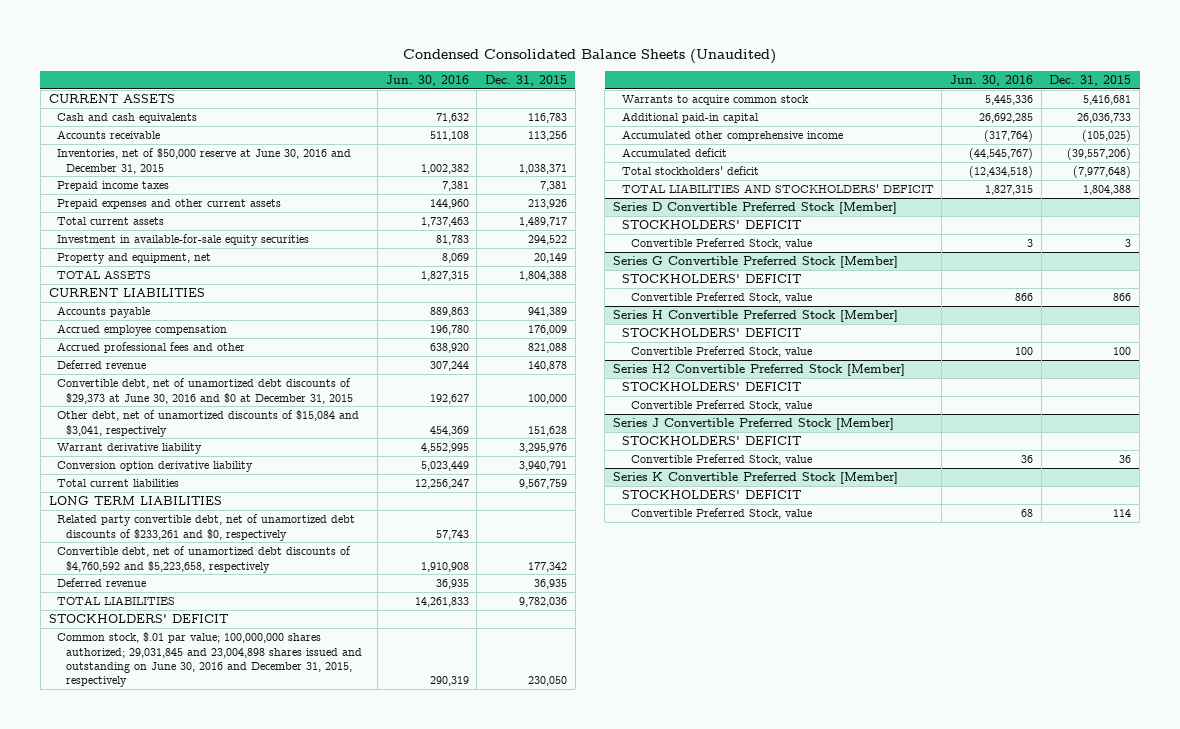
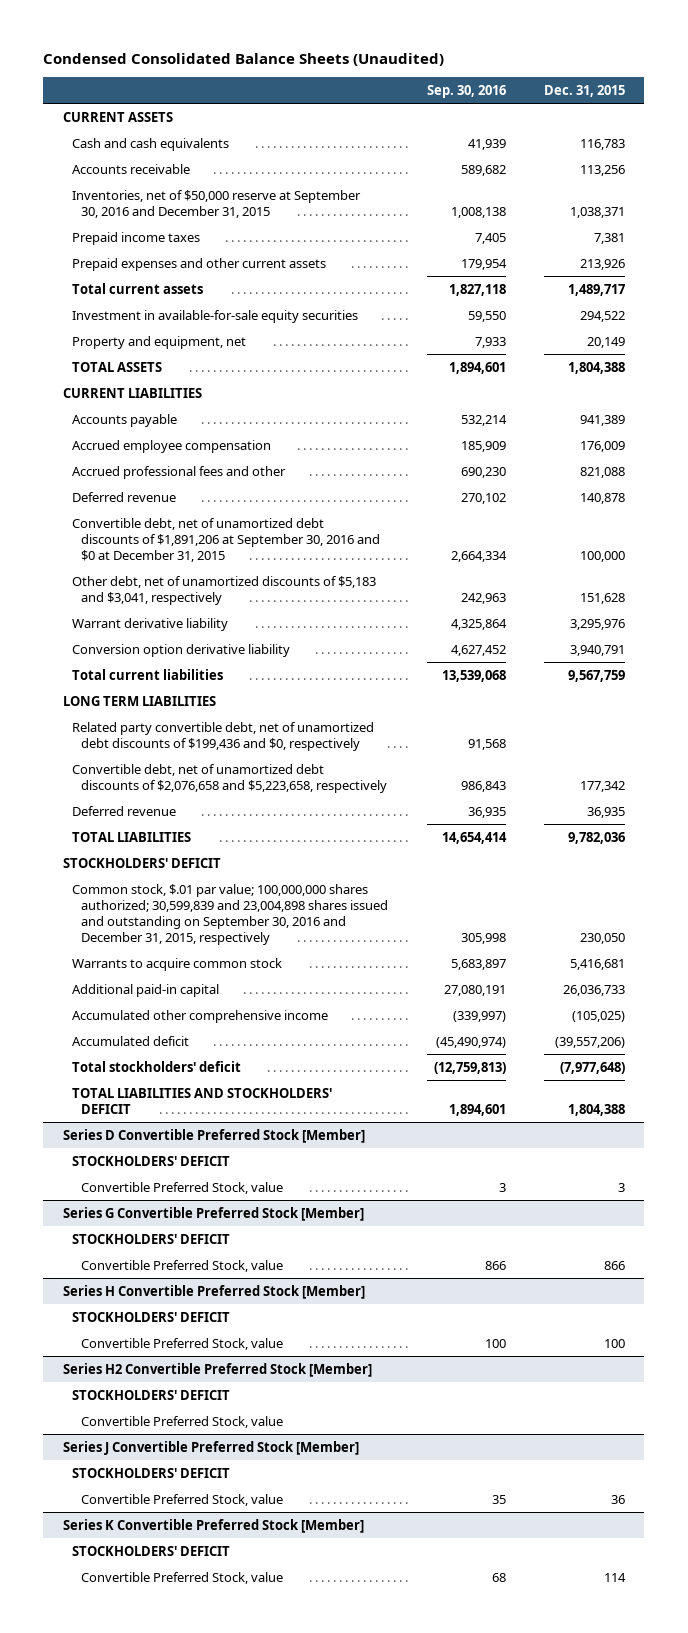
- | Jun. 30, 2016 | Dec. 31, 2015
+ | Sep. 30, 2016 | Dec. 31, 2015
- Inventories, net of $50,000 reserve at June 30, 2016 and December 31, 2015 | 1,002,382 | 1,038,371
+ Inventories, net of $50,000 reserve at September 30, 2016 and December 31, 2015 | 1,008,138 | 1,038,371
- Convertible debt, net of unamortized debt discounts of $29,373 at June 30, 2016 and $0 at December 31, 2015 | 192,627 | 100,000
- Other debt, net of unamortized discounts of $15,084 and $3,041, respectively | 454,369 | 151,628
+ Convertible debt, net of unamortized debt discounts of $1,891,206 at September 30, 2016 and $0 at December 31, 2015 | 2,664,334 | 100,000
+ Other debt, net of unamortized discounts of $5,183 and $3,041, respectively | 242,963 | 151,628
- Related party convertible debt, net of unamortized debt discounts of $233,261 and $0, respectively | 57,743 |
- Convertible debt, net of unamortized debt discounts of $4,760,592 and $5,223,658, respectively | 1,910,908 | 177,342
+ Related party convertible debt, net of unamortized debt discounts of $199,436 and $0, respectively | 91,568 |
+ Convertible debt, net of unamortized debt discounts of $2,076,658 and $5,223,658, respectively | 986,843 | 177,342
- Common stock, $.01 par value; 100,000,000 shares authorized; 29,031,845 and 23,004,898 shares issued and outstanding on June 30, 2016 and December 31, 2015, respectively | 290,319 | 230,050
+ Common stock, $.01 par value; 100,000,000 shares authorized; 30,599,839 and 23,004,898 shares issued and outstanding on September 30, 2016 and December 31, 2015, respectively | 305,998 | 230,050

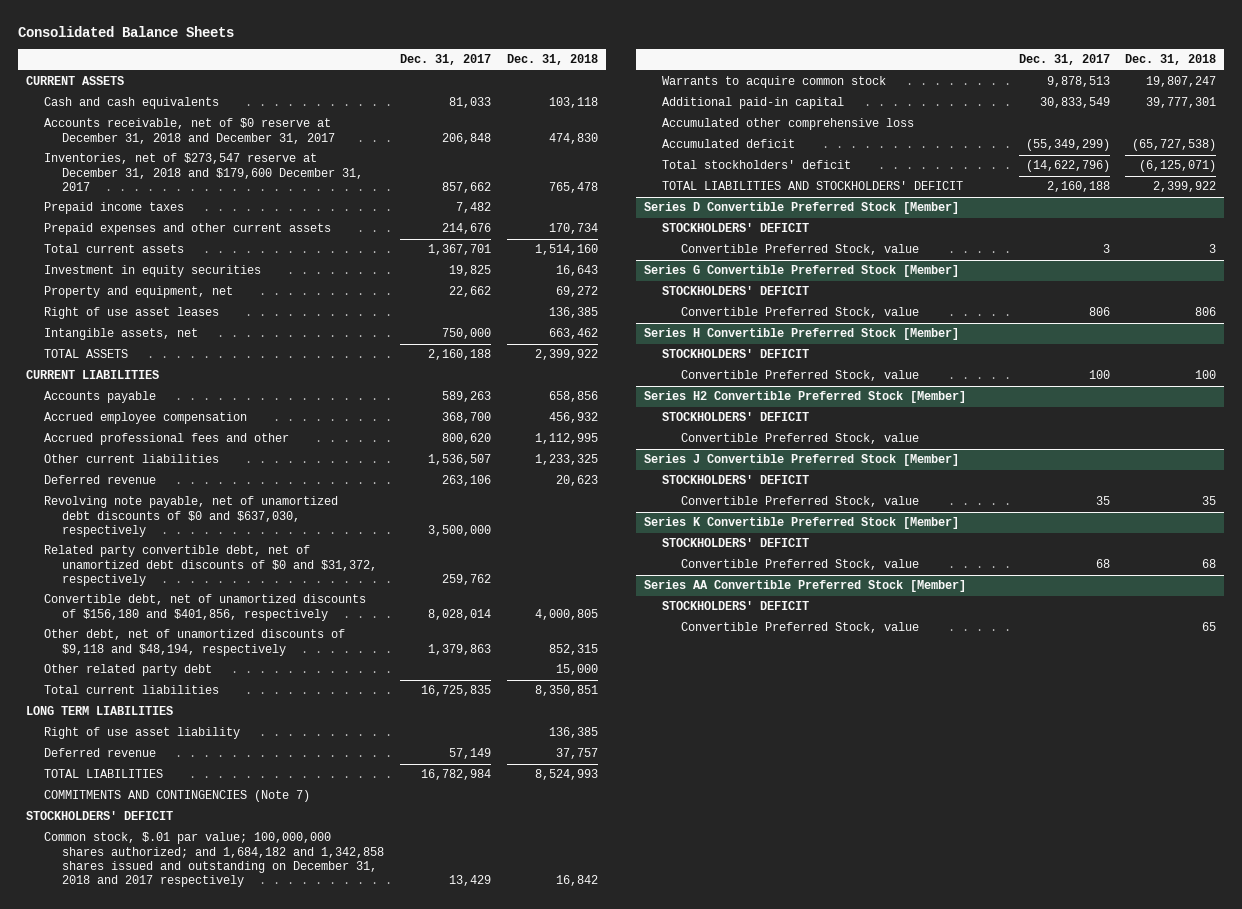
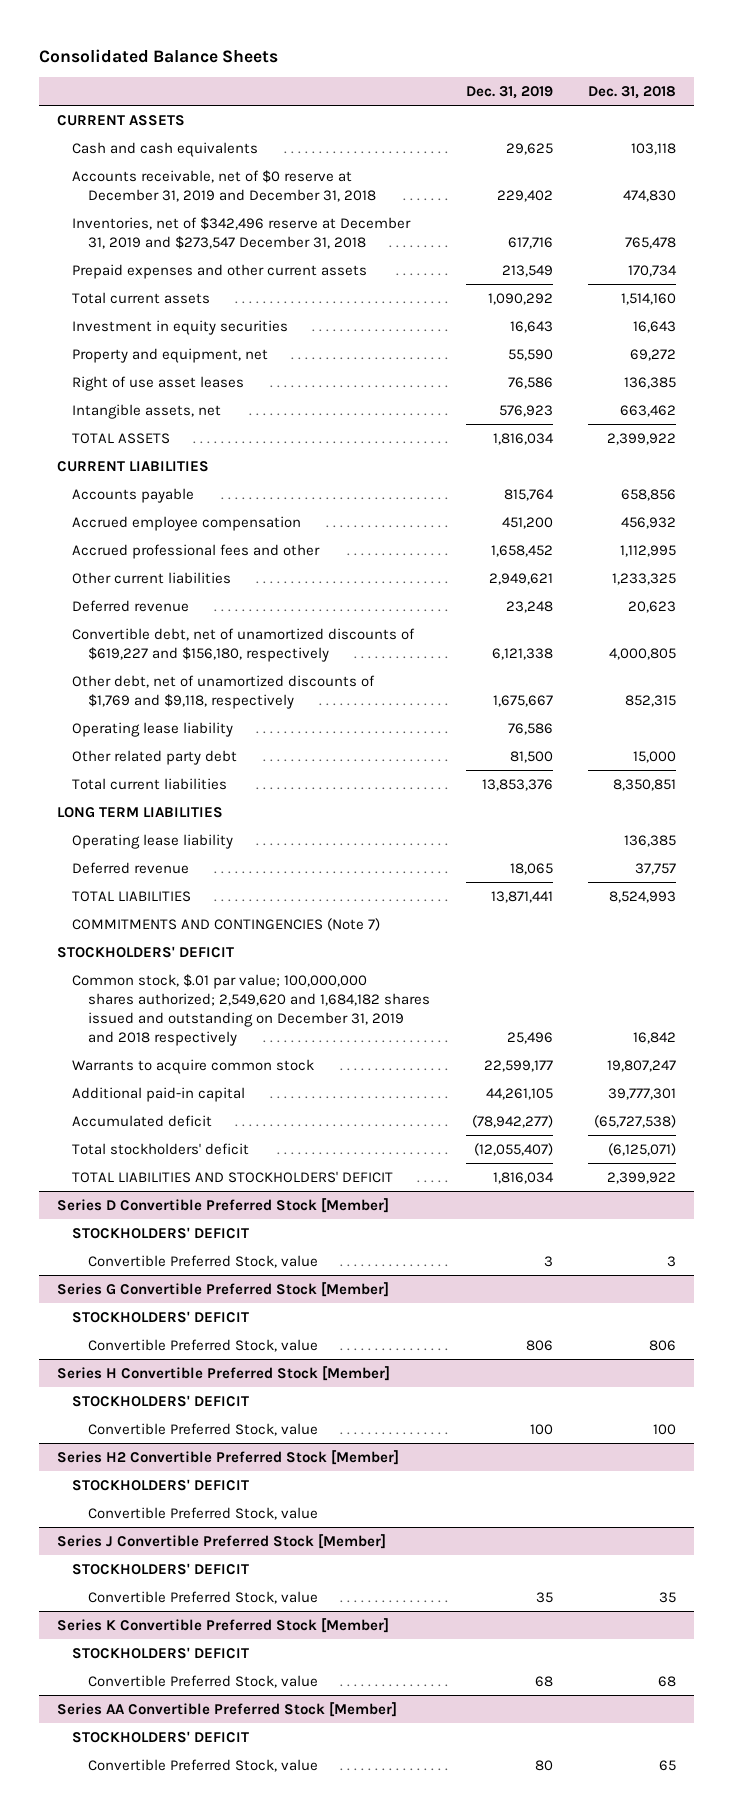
- | Dec. 31, 2017 | Dec. 31, 2018
+ | Dec. 31, 2019 | Dec. 31, 2018
- Accounts receivable, net of $0 reserve at December 31, 2018 and December 31, 2017 | 206,848 | 474,830
- Inventories, net of $273,547 reserve at December 31, 2018 and $179,600 December 31, 2017 | 857,662 | 765,478
- Prepaid income taxes | 7,482 |
+ Accounts receivable, net of $0 reserve at December 31, 2019 and December 31, 2018 | 229,402 | 474,830
+ Inventories, net of $342,496 reserve at December 31, 2019 and $273,547 December 31, 2018 | 617,716 | 765,478
- Revolving note payable, net of unamortized debt discounts of $0 and $637,030, respectively | 3,500,000 |
- Related party convertible debt, net of unamortized debt discounts of $0 and $31,372, respectively | 259,762 |
- Convertible debt, net of unamortized discounts of $156,180 and $401,856, respectively | 8,028,014 | 4,000,805
- Other debt, net of unamortized discounts of $9,118 and $48,194, respectively | 1,379,863 | 852,315
+ Convertible debt, net of unamortized discounts of $619,227 and $156,180, respectively | 6,121,338 | 4,000,805
+ Other debt, net of unamortized discounts of $1,769 and $9,118, respectively | 1,675,667 | 852,315
+ Operating lease liability | 76,586 |
- Right of use asset liability | | 136,385
+ Operating lease liability | | 136,385
- Common stock, $.01 par value; 100,000,000 shares authorized; and 1,684,182 and 1,342,858 shares issued and outstanding on December 31, 2018 and 2017 respectively | 13,429 | 16,842
+ Common stock, $.01 par value; 100,000,000 shares authorized; 2,549,620 and 1,684,182 shares issued and outstanding on December 31, 2019 and 2018 respectively | 25,496 | 16,842
- Accumulated other comprehensive loss

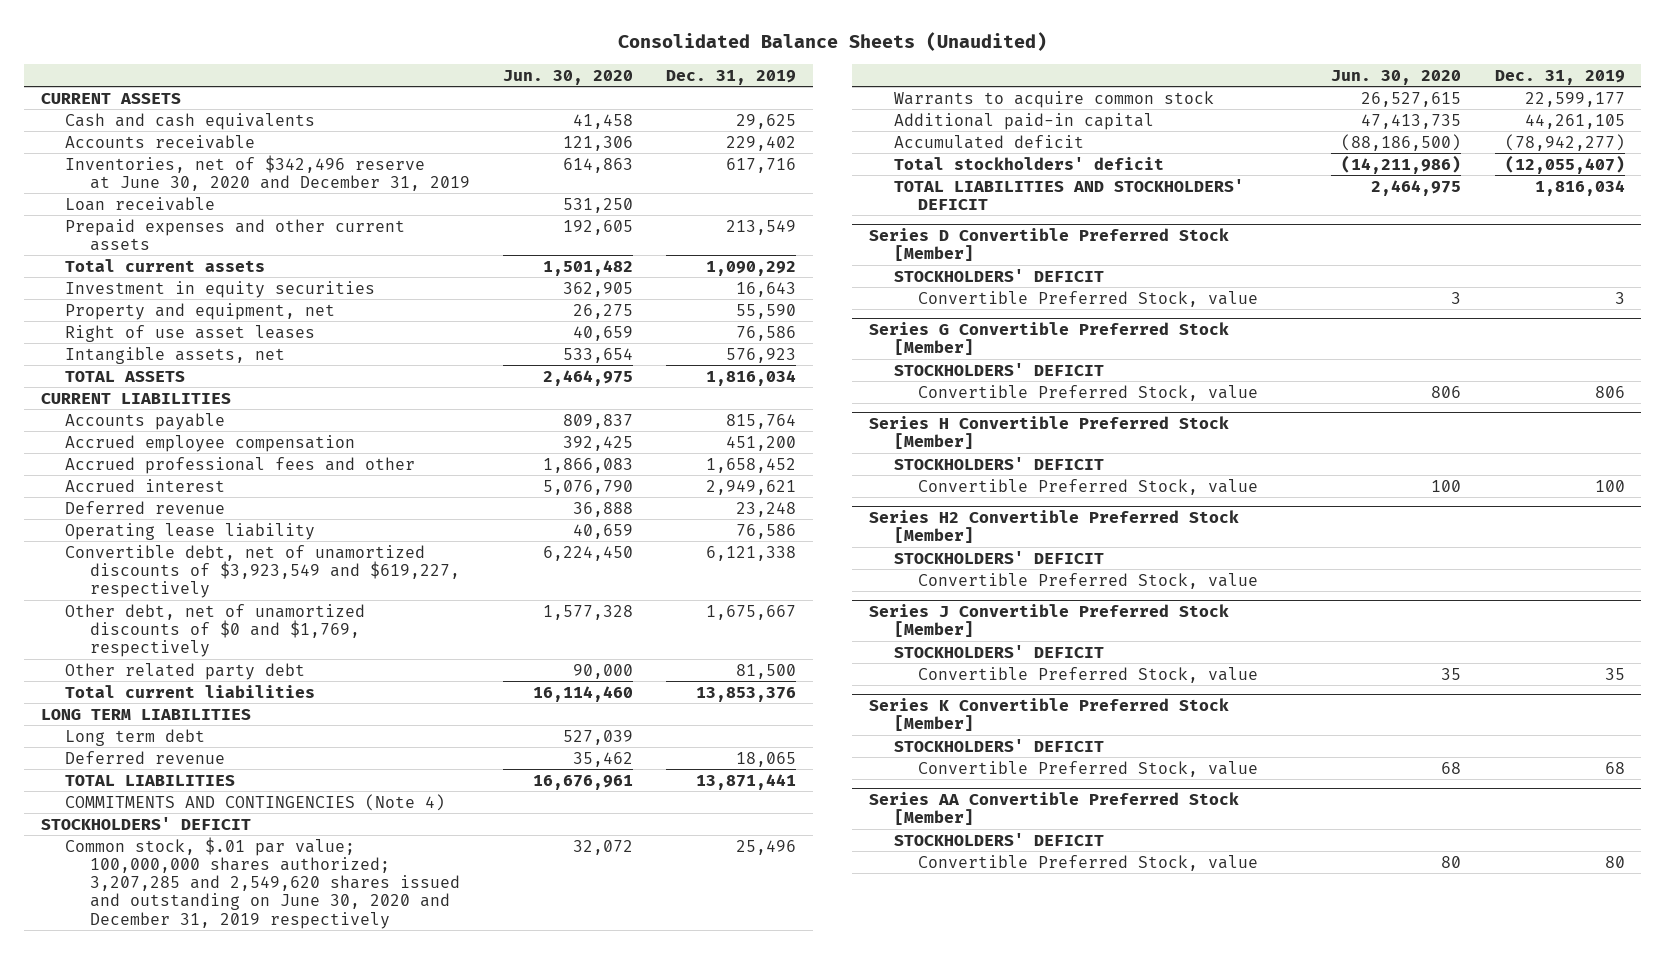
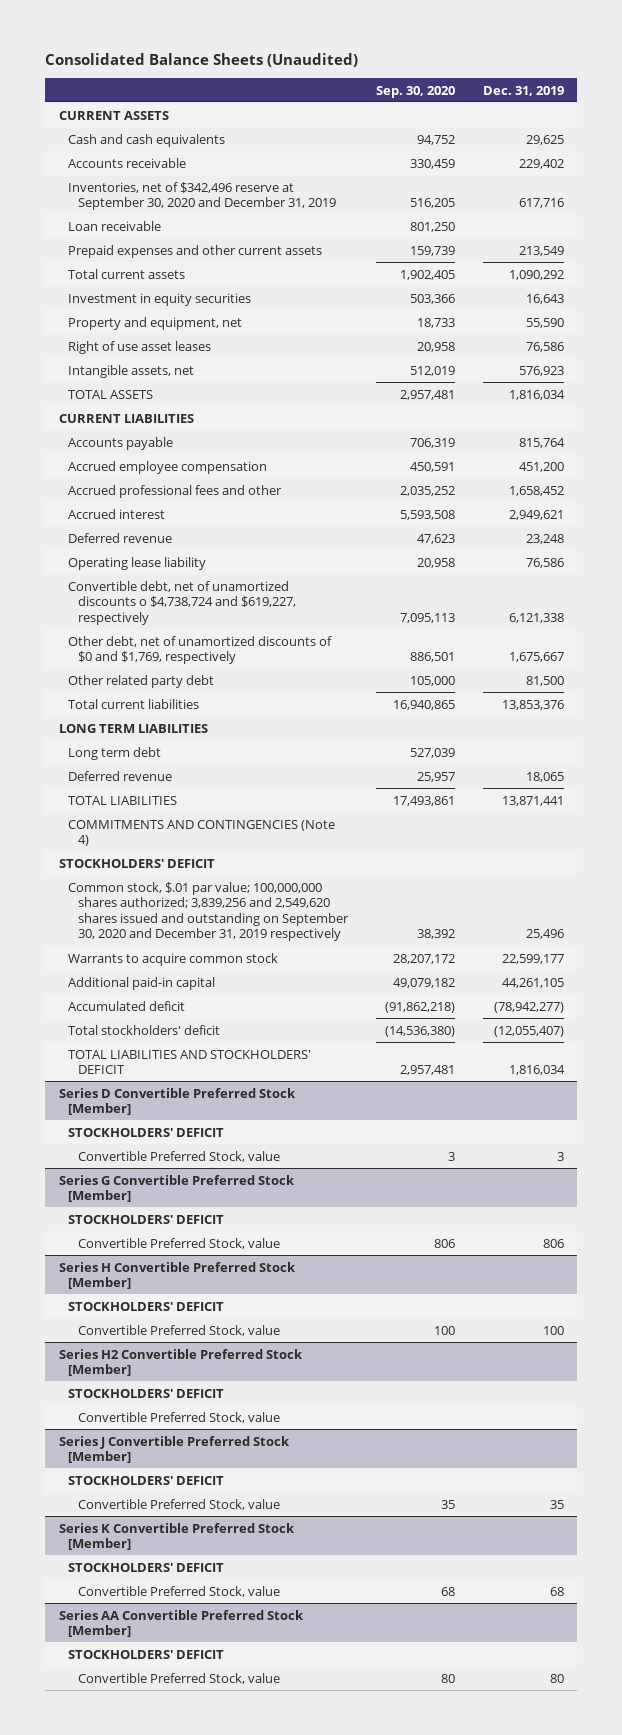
- | Jun. 30, 2020 | Dec. 31, 2019
+ | Sep. 30, 2020 | Dec. 31, 2019
- Inventories, net of $342,496 reserve at June 30, 2020 and December 31, 2019 | 614,863 | 617,716
+ Inventories, net of $342,496 reserve at September 30, 2020 and December 31, 2019 | 516,205 | 617,716
- Convertible debt, net of unamortized discounts of $3,923,549 and $619,227, respectively | 6,224,450 | 6,121,338
+ Convertible debt, net of unamortized discounts o $4,738,724 and $619,227, respectively | 7,095,113 | 6,121,338
- Common stock, $.01 par value; 100,000,000 shares authorized; 3,207,285 and 2,549,620 shares issued and outstanding on June 30, 2020 and December 31, 2019 respectively | 32,072 | 25,496
+ Common stock, $.01 par value; 100,000,000 shares authorized; 3,839,256 and 2,549,620 shares issued and outstanding on September 30, 2020 and December 31, 2019 respectively | 38,392 | 25,496

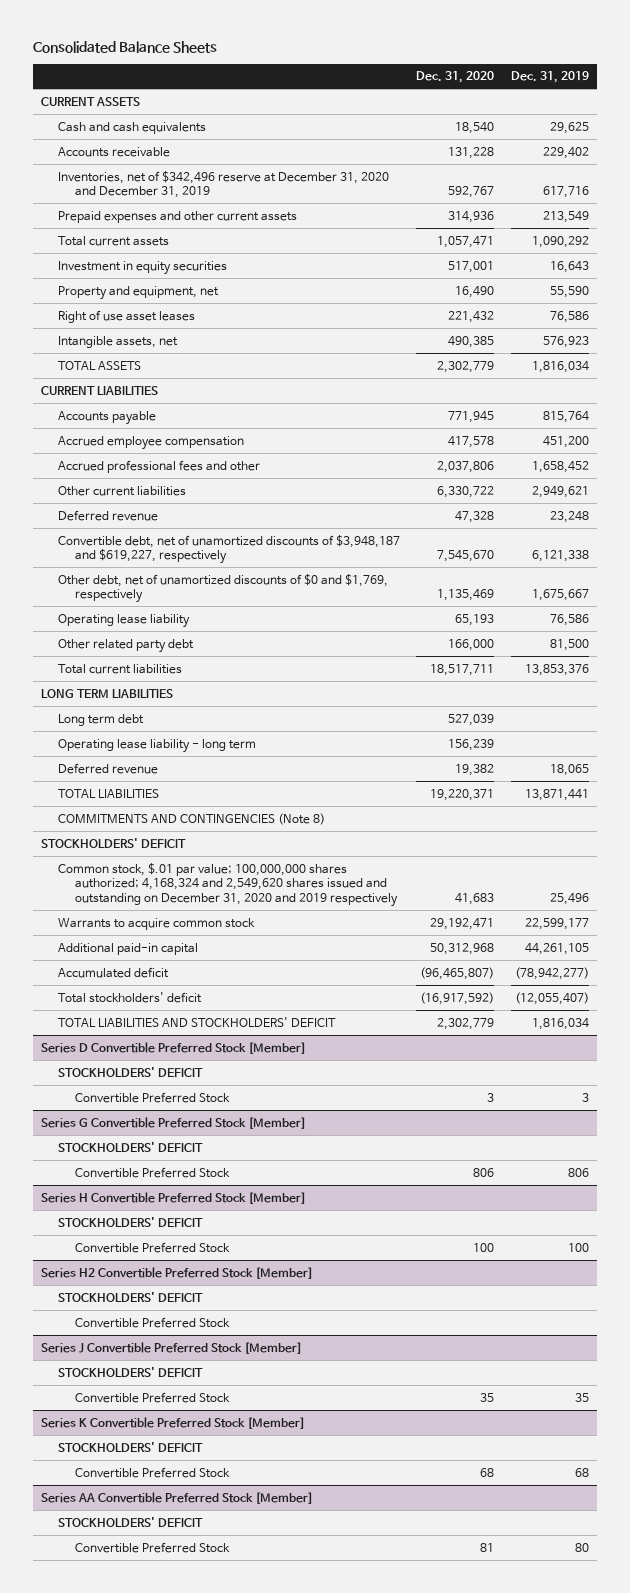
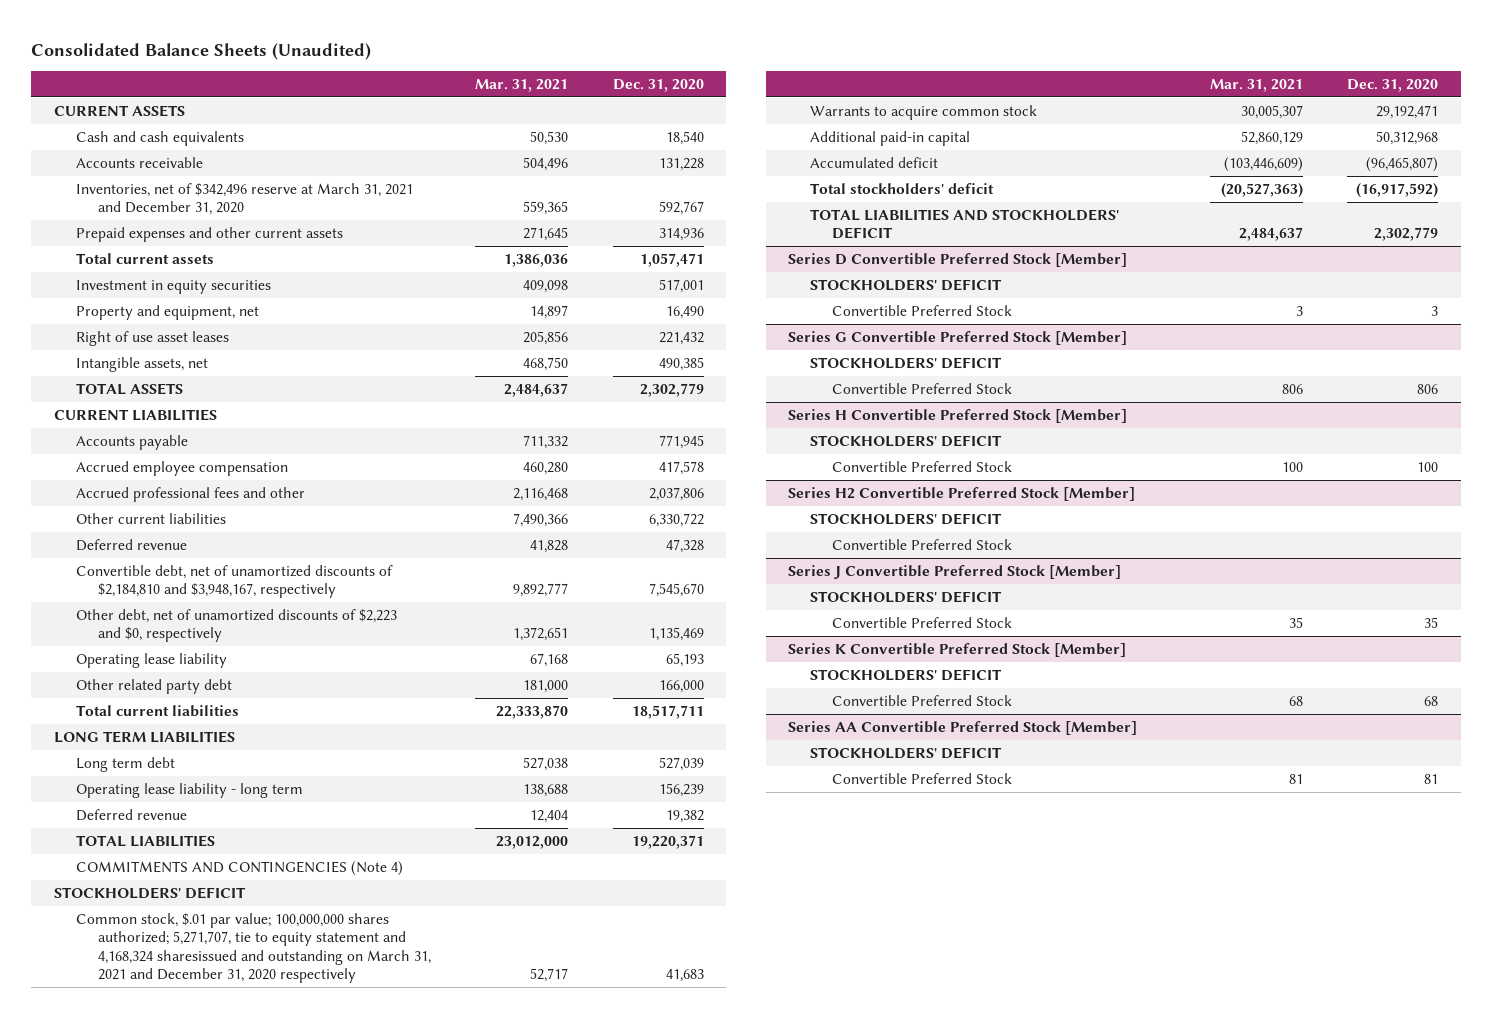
- Consolidated Balance Sheets
+ Consolidated Balance Sheets (Unaudited)
- | Dec. 31, 2020 | Dec. 31, 2019
+ | Mar. 31, 2021 | Dec. 31, 2020
- Inventories, net of $342,496 reserve at December 31, 2020 and December 31, 2019 | 592,767 | 617,716
+ Inventories, net of $342,496 reserve at March 31, 2021 and December 31, 2020 | 559,365 | 592,767
- Convertible debt, net of unamortized discounts of $3,948,187 and $619,227, respectively | 7,545,670 | 6,121,338
- Other debt, net of unamortized discounts of $0 and $1,769, respectively | 1,135,469 | 1,675,667
+ Convertible debt, net of unamortized discounts of $2,184,810 and $3,948,167, respectively | 9,892,777 | 7,545,670
+ Other debt, net of unamortized discounts of $2,223 and $0, respectively | 1,372,651 | 1,135,469
- COMMITMENTS AND CONTINGENCIES (Note 8)
+ COMMITMENTS AND CONTINGENCIES (Note 4)
- Common stock, $.01 par value; 100,000,000 shares authorized; 4,168,324 and 2,549,620 shares issued and outstanding on December 31, 2020 and 2019 respectively | 41,683 | 25,496
+ Common stock, $.01 par value; 100,000,000 shares authorized; 5,271,707, tie to equity statement and 4,168,324 sharesissued and outstanding on March 31, 2021 and December 31, 2020 respectively | 52,717 | 41,683

